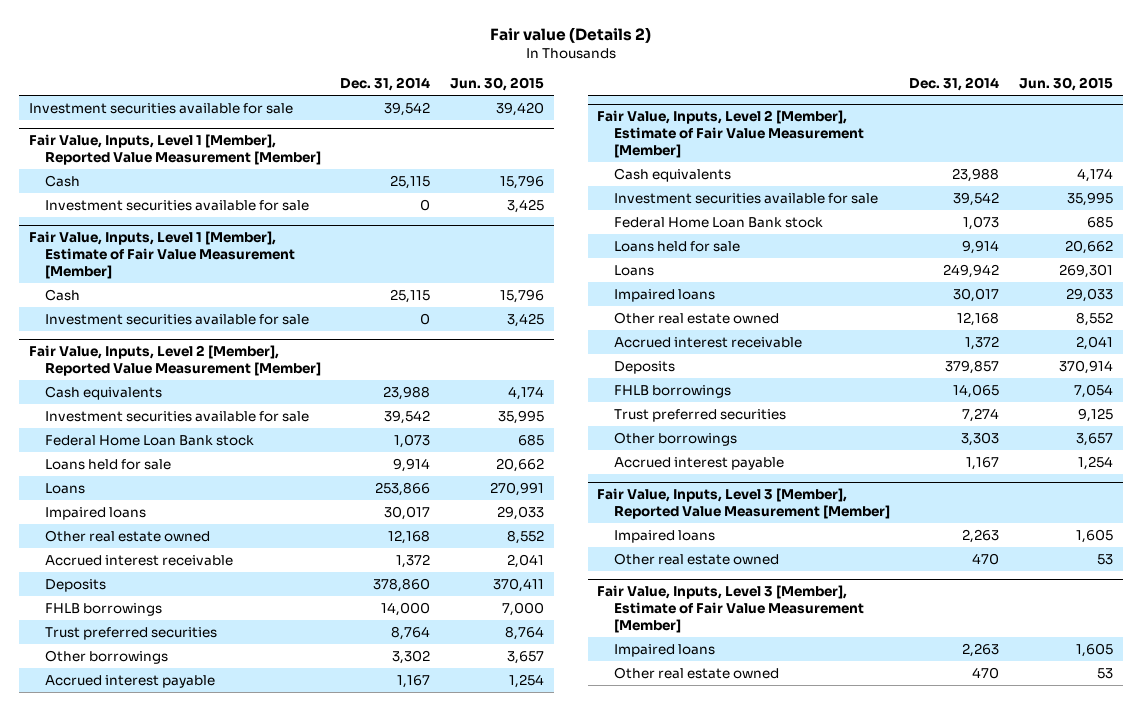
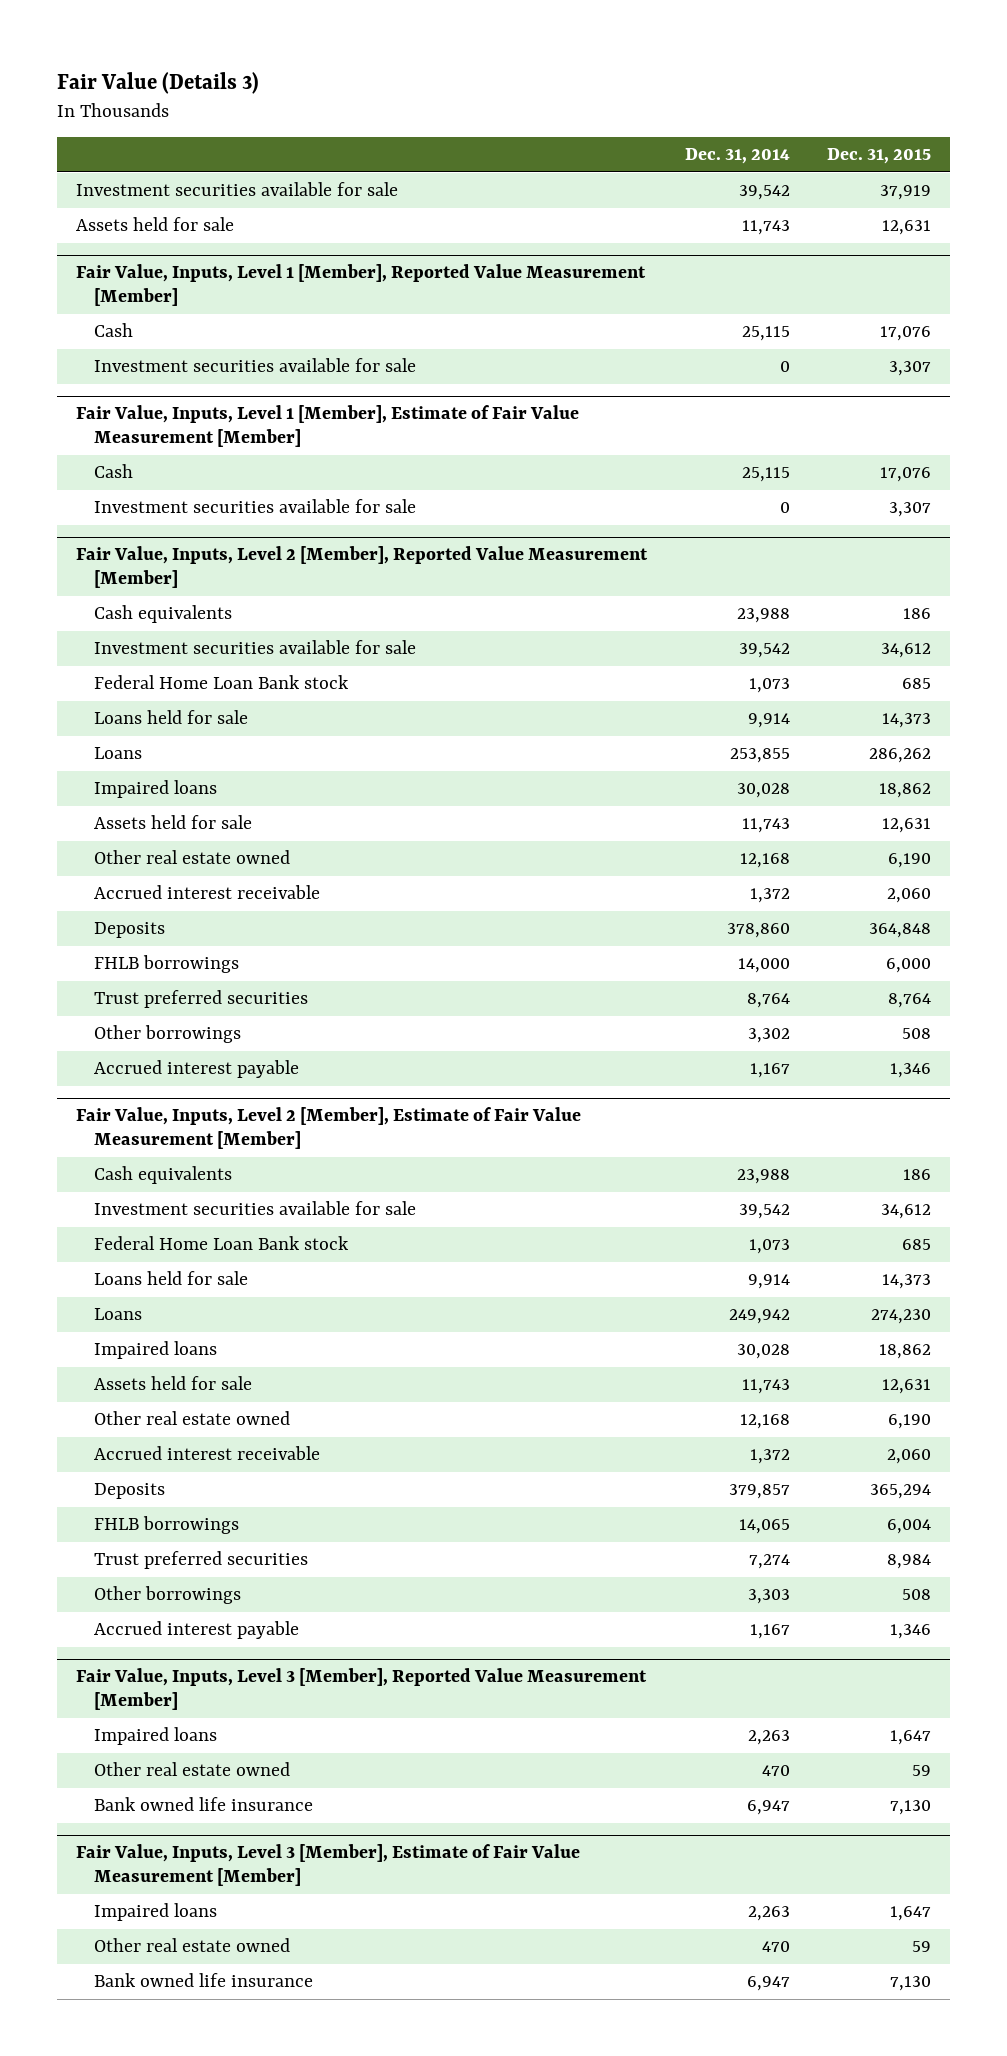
- Fair value (Details 2)
+ Fair Value (Details 3)
- | Dec. 31, 2014 | Jun. 30, 2015
+ | Dec. 31, 2014 | Dec. 31, 2015
+ Assets held for sale | 11,743 | 12,631
@ Fair Value, Inputs, Level 2 [Member], Reported Value Measurement [Member]
- Loans | 253,866 | 270,991
- Impaired loans | 30,017 | 29,033
+ Loans | 253,855 | 286,262
+ Impaired loans | 30,028 | 18,862
+ Assets held for sale | 11,743 | 12,631
@ Fair Value, Inputs, Level 2 [Member], Estimate of Fair Value Measurement [Member]
- Impaired loans | 30,017 | 29,033
+ Impaired loans | 30,028 | 18,862
+ Assets held for sale | 11,743 | 12,631
@ Fair Value, Inputs, Level 3 [Member], Reported Value Measurement [Member]
+ Bank owned life insurance | 6,947 | 7,130
@ Fair Value, Inputs, Level 3 [Member], Estimate of Fair Value Measurement [Member]
+ Bank owned life insurance | 6,947 | 7,130

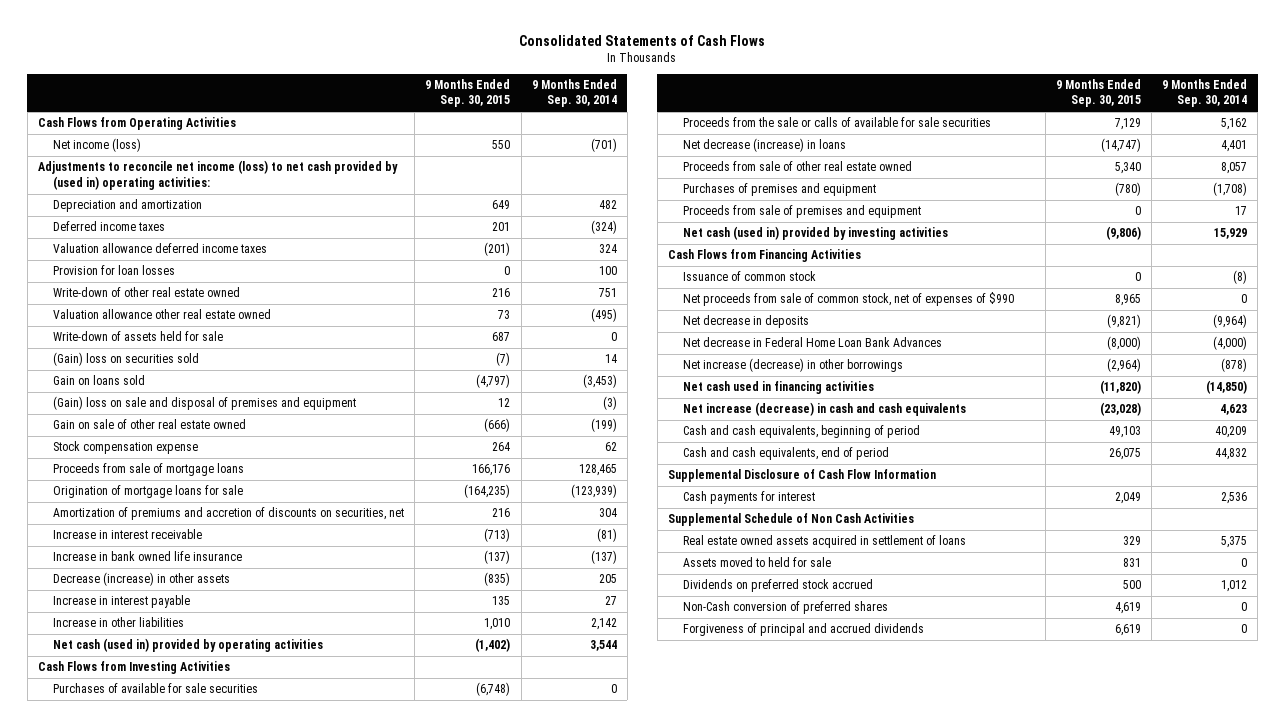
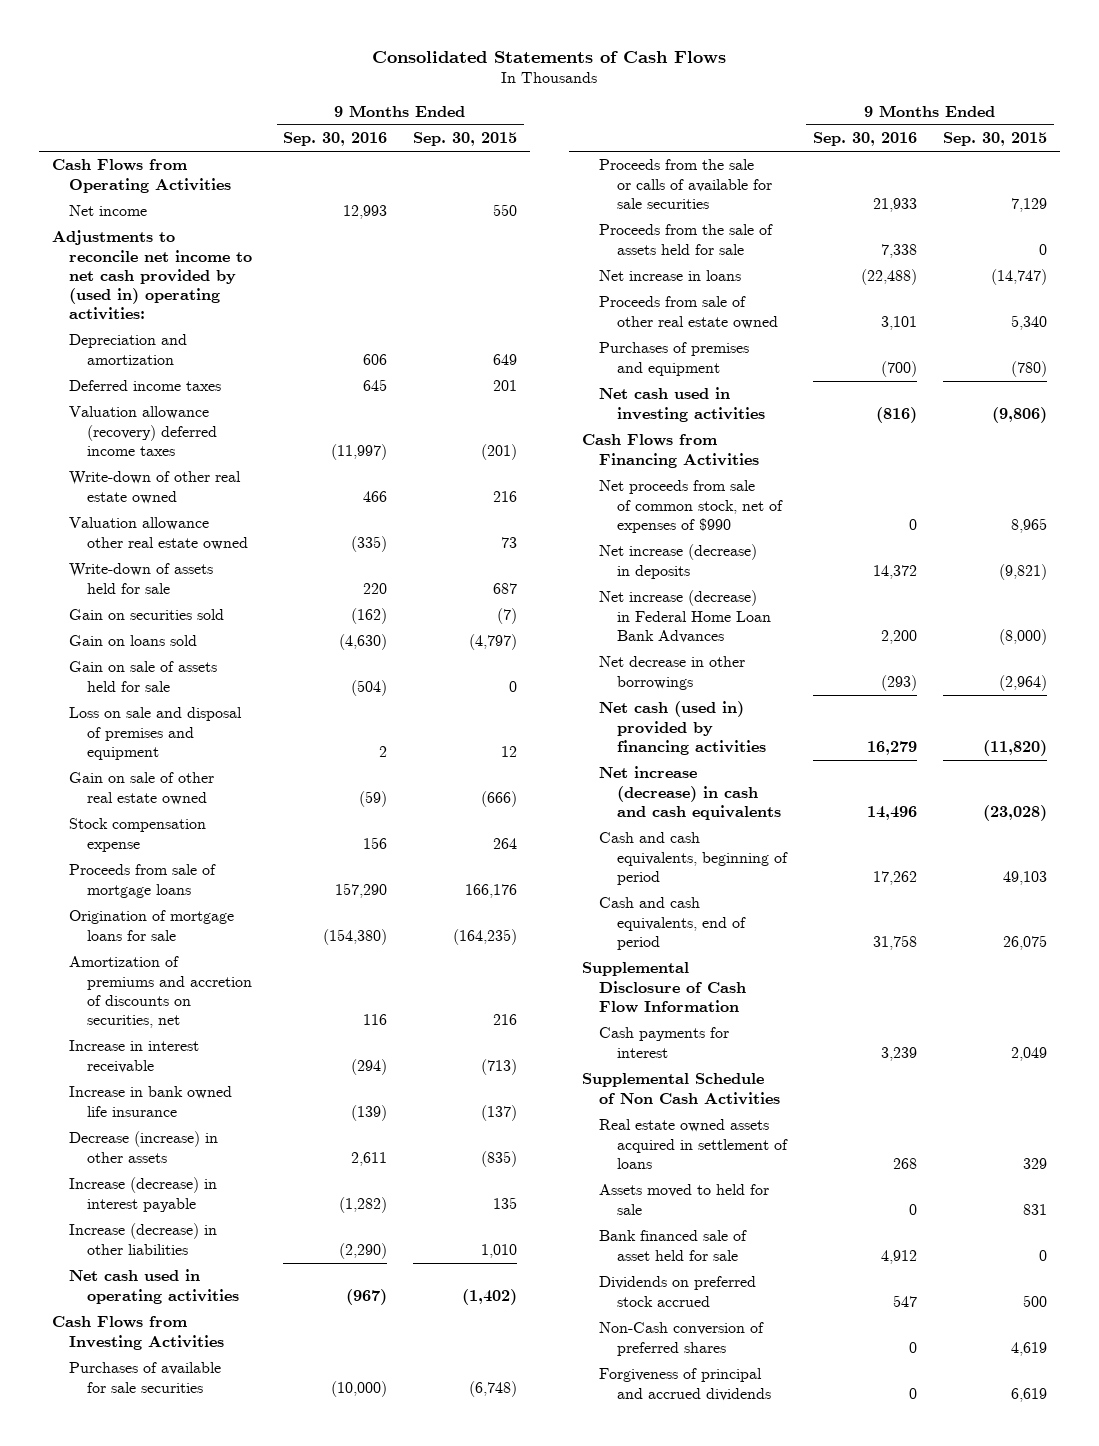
- | 9 Months Ended Sep. 30, 2015 | 9 Months Ended Sep. 30, 2014
+ | 9 Months Ended Sep. 30, 2016 | 9 Months Ended Sep. 30, 2015
- Net income (loss) | 550 | (701)
- Adjustments to reconcile net income (loss) to net cash provided by (used in) operating activities:
+ Net income | 12,993 | 550
+ Adjustments to reconcile net income to net cash provided by (used in) operating activities:
- Valuation allowance deferred income taxes | (201) | 324
- Provision for loan losses | 0 | 100
+ Valuation allowance (recovery) deferred income taxes | (11,997) | (201)
- (Gain) loss on securities sold | (7) | 14
+ Gain on securities sold | (162) | (7)
- (Gain) loss on sale and disposal of premises and equipment | 12 | (3)
+ Gain on sale of assets held for sale | (504) | 0
+ Loss on sale and disposal of premises and equipment | 2 | 12
- Increase in interest payable | 135 | 27
- Increase in other liabilities | 1,010 | 2,142
- Net cash (used in) provided by operating activities | (1,402) | 3,544
+ Increase (decrease) in interest payable | (1,282) | 135
+ Increase (decrease) in other liabilities | (2,290) | 1,010
+ Net cash used in operating activities | (967) | (1,402)
- Net decrease (increase) in loans | (14,747) | 4,401
+ Proceeds from the sale of assets held for sale | 7,338 | 0
+ Net increase in loans | (22,488) | (14,747)
- Proceeds from sale of premises and equipment | 0 | 17
- Net cash (used in) provided by investing activities | (9,806) | 15,929
+ Net cash used in investing activities | (816) | (9,806)
- Issuance of common stock | 0 | (8)
- Net decrease in deposits | (9,821) | (9,964)
- Net decrease in Federal Home Loan Bank Advances | (8,000) | (4,000)
- Net increase (decrease) in other borrowings | (2,964) | (878)
- Net cash used in financing activities | (11,820) | (14,850)
+ Net increase (decrease) in deposits | 14,372 | (9,821)
+ Net increase (decrease) in Federal Home Loan Bank Advances | 2,200 | (8,000)
+ Net decrease in other borrowings | (293) | (2,964)
+ Net cash (used in) provided by financing activities | 16,279 | (11,820)
+ Bank financed sale of asset held for sale | 4,912 | 0

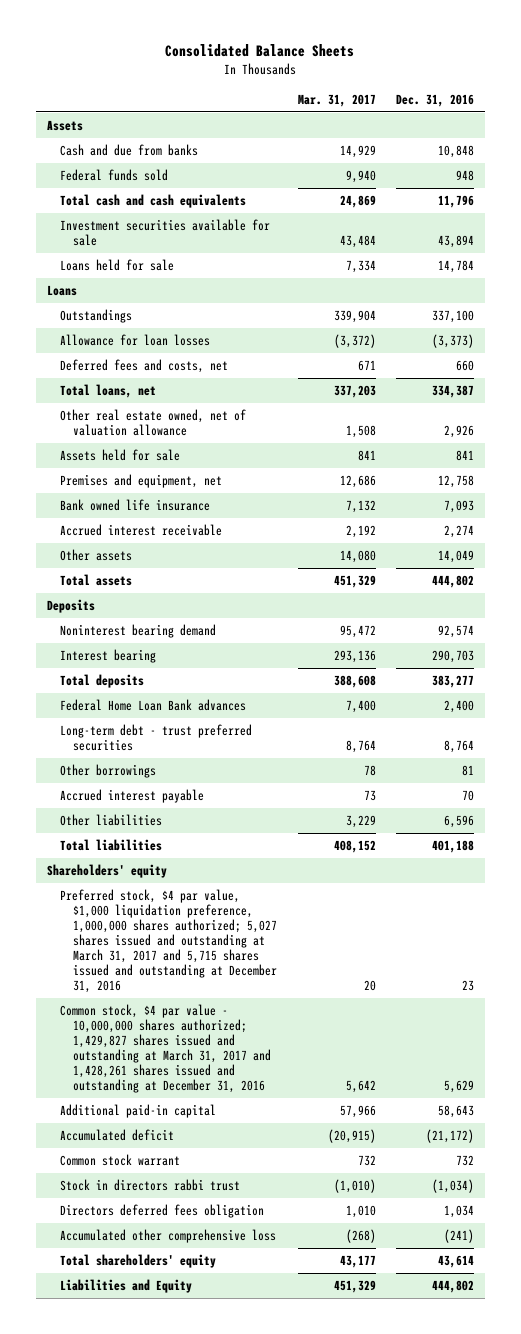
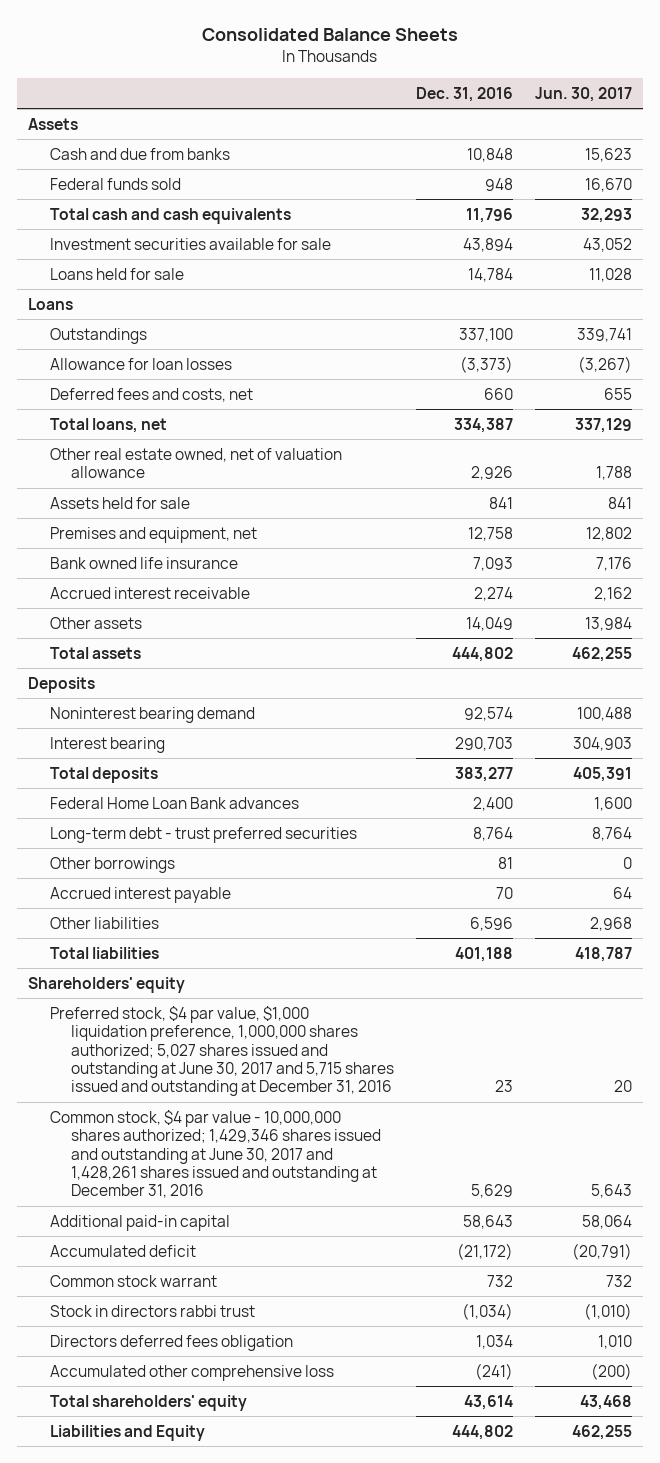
- | Mar. 31, 2017 | Dec. 31, 2016
+ | Dec. 31, 2016 | Jun. 30, 2017
- Preferred stock, $4 par value, $1,000 liquidation preference, 1,000,000 shares authorized; 5,027 shares issued and outstanding at March 31, 2017 and 5,715 shares issued and outstanding at December 31, 2016 | 20 | 23
- Common stock, $4 par value - 10,000,000 shares authorized; 1,429,827 shares issued and outstanding at March 31, 2017 and 1,428,261 shares issued and outstanding at December 31, 2016 | 5,642 | 5,629
+ Preferred stock, $4 par value, $1,000 liquidation preference, 1,000,000 shares authorized; 5,027 shares issued and outstanding at June 30, 2017 and 5,715 shares issued and outstanding at December 31, 2016 | 23 | 20
+ Common stock, $4 par value - 10,000,000 shares authorized; 1,429,346 shares issued and outstanding at June 30, 2017 and 1,428,261 shares issued and outstanding at December 31, 2016 | 5,629 | 5,643

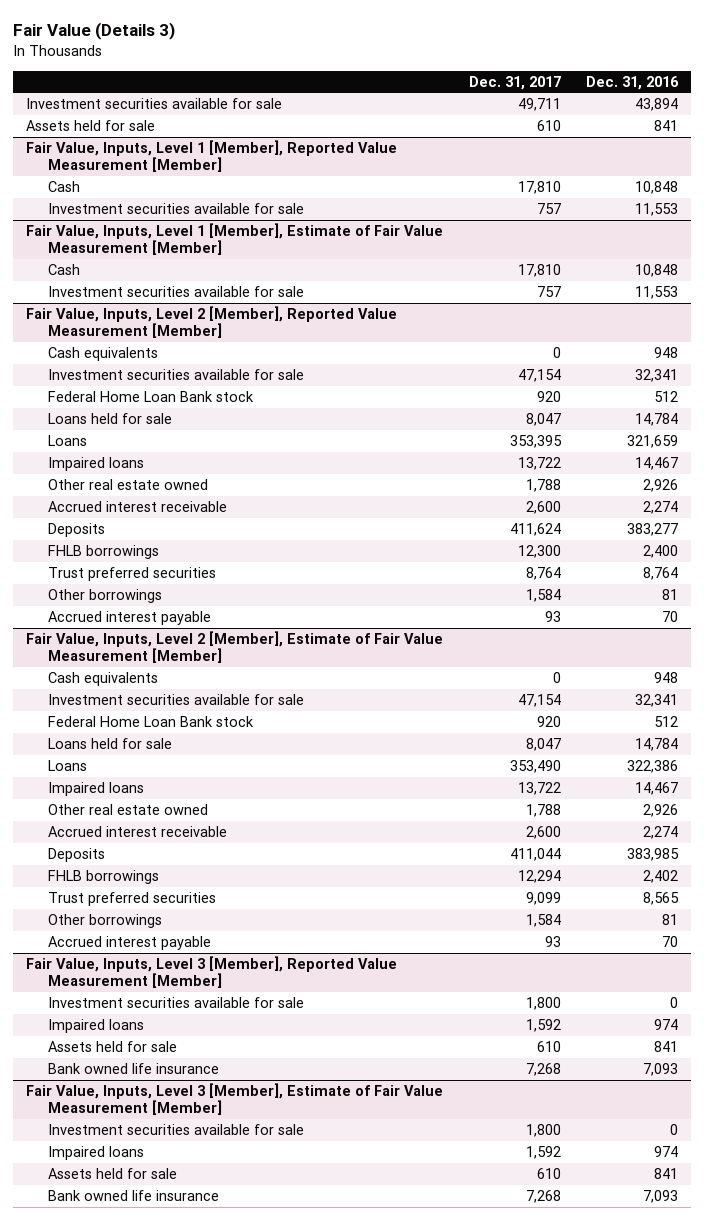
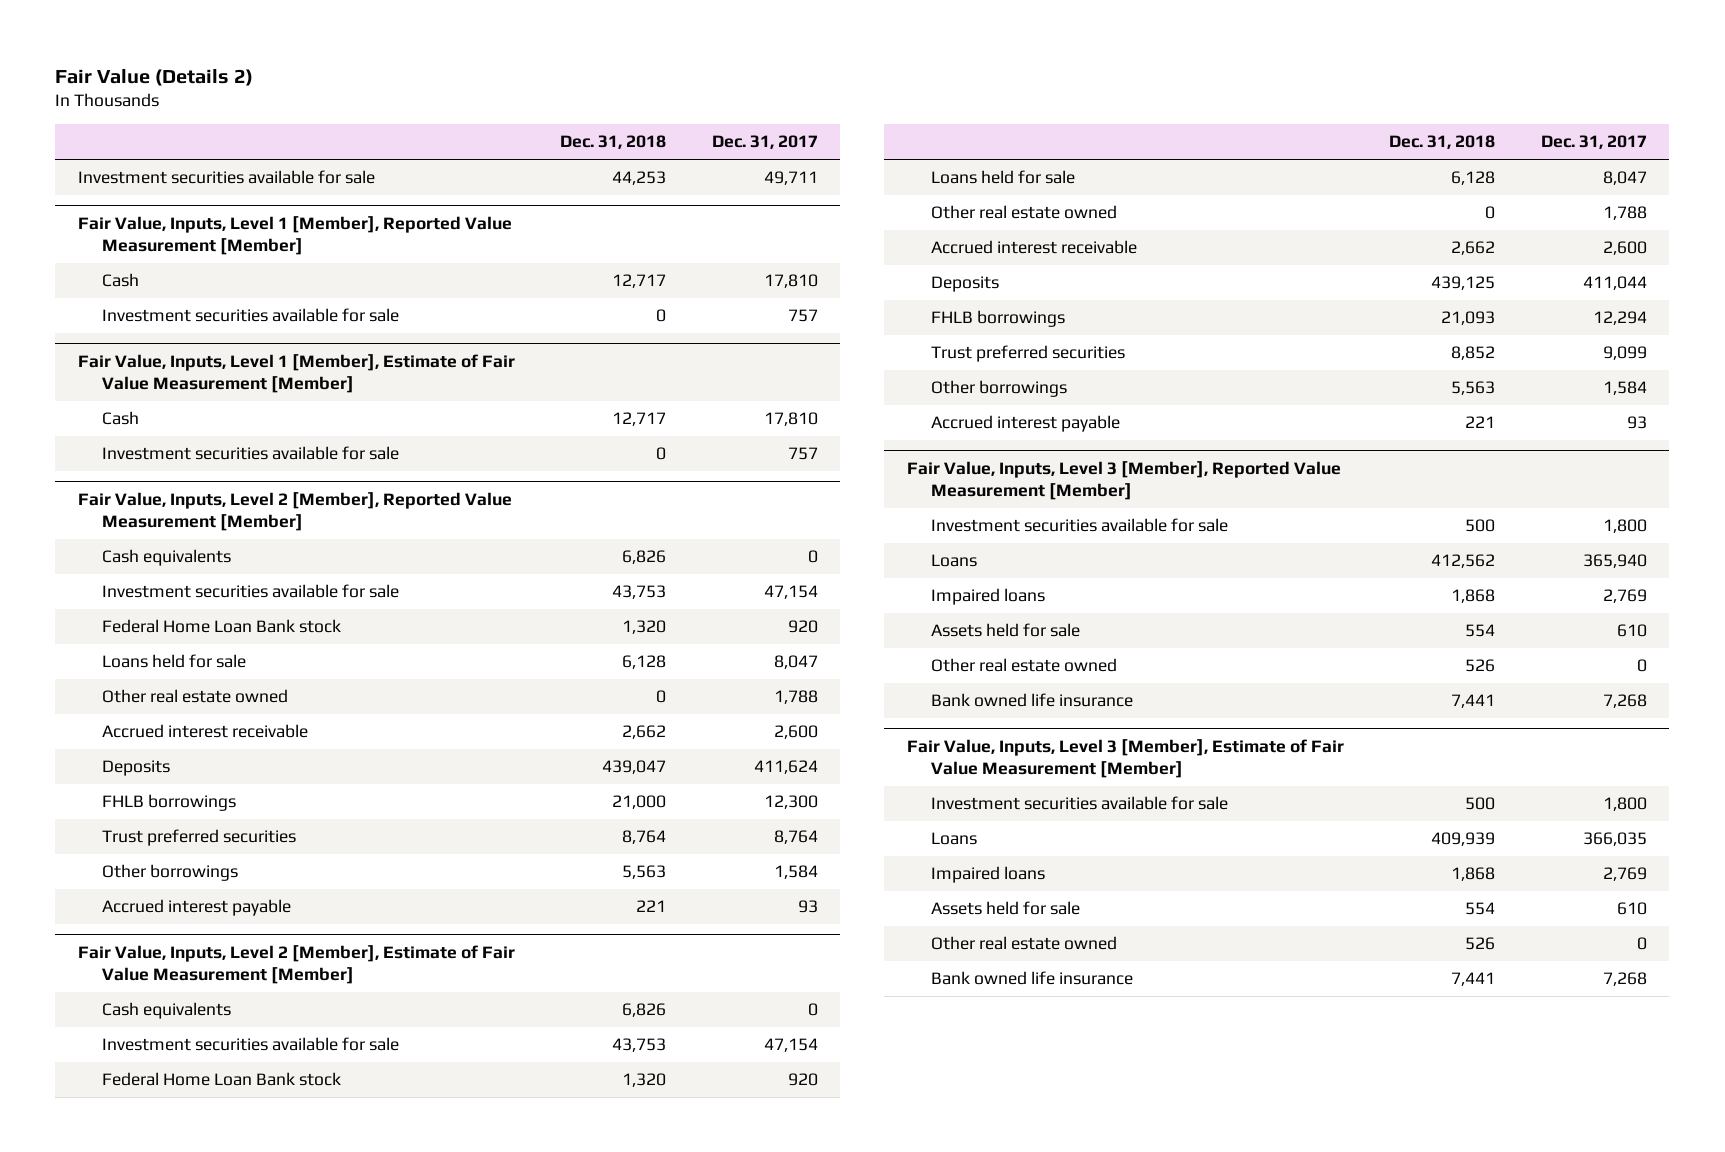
- Fair Value (Details 3)
+ Fair Value (Details 2)
- | Dec. 31, 2017 | Dec. 31, 2016
+ | Dec. 31, 2018 | Dec. 31, 2017
- Assets held for sale | 610 | 841
@ Fair Value, Inputs, Level 2 [Member], Reported Value Measurement [Member]
- Loans | 353,395 | 321,659
- Impaired loans | 13,722 | 14,467
@ Fair Value, Inputs, Level 2 [Member], Estimate of Fair Value Measurement [Member]
- Loans | 353,490 | 322,386
- Impaired loans | 13,722 | 14,467
@ Fair Value, Inputs, Level 3 [Member], Reported Value Measurement [Member]
- Impaired loans | 1,592 | 974
+ Loans | 412,562 | 365,940
+ Impaired loans | 1,868 | 2,769
+ Other real estate owned | 526 | 0
@ Fair Value, Inputs, Level 3 [Member], Estimate of Fair Value Measurement [Member]
- Impaired loans | 1,592 | 974
+ Loans | 409,939 | 366,035
+ Impaired loans | 1,868 | 2,769
+ Other real estate owned | 526 | 0

